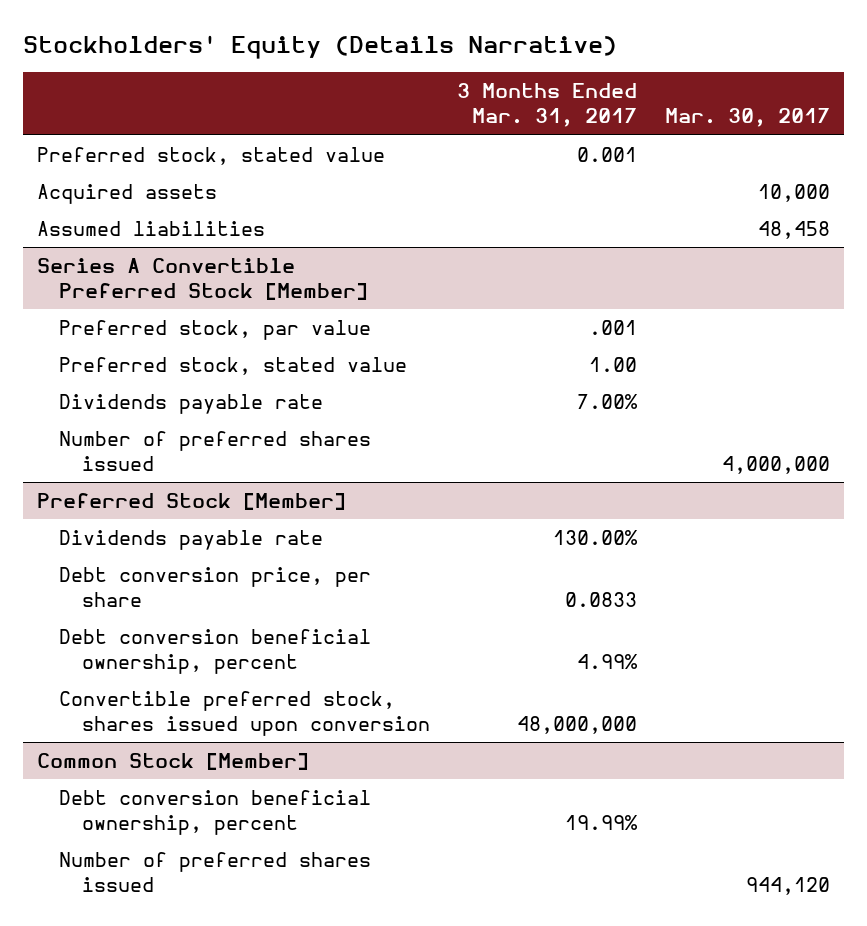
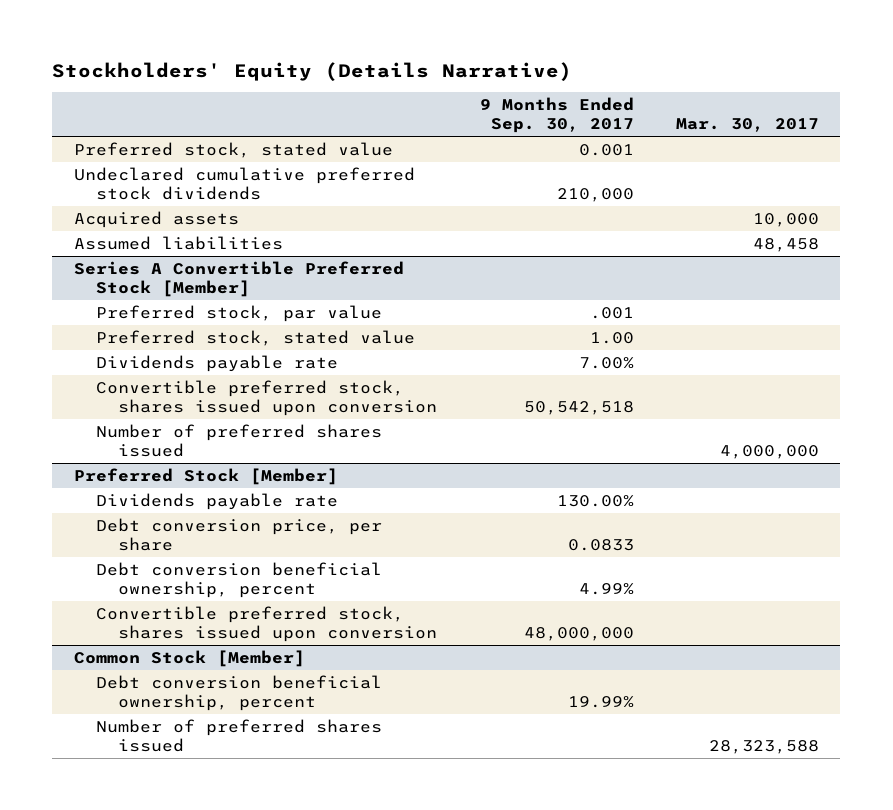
- | 3 Months Ended Mar. 31, 2017 | Mar. 30, 2017
+ | 9 Months Ended Sep. 30, 2017 | Mar. 30, 2017
+ Undeclared cumulative preferred stock dividends | 210,000 |
@ Series A Convertible Preferred Stock [Member]
+ Convertible preferred stock, shares issued upon conversion | 50,542,518 |
@ Common Stock [Member]
- Number of preferred shares issued | | 944,120
+ Number of preferred shares issued | | 28,323,588

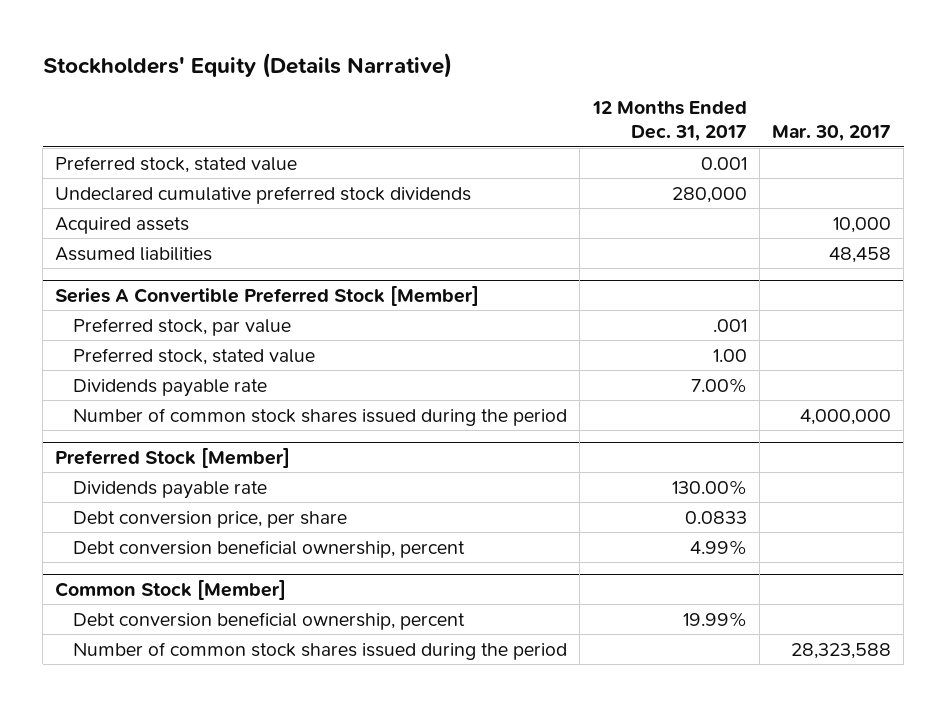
- | 9 Months Ended Sep. 30, 2017 | Mar. 30, 2017
+ | 12 Months Ended Dec. 31, 2017 | Mar. 30, 2017
@ Series A Convertible Preferred Stock [Member]
- Convertible preferred stock, shares issued upon conversion | 50,542,518 |
- Number of preferred shares issued | | 4,000,000
+ Number of common stock shares issued during the period | | 4,000,000
@ Preferred Stock [Member]
- Convertible preferred stock, shares issued upon conversion | 48,000,000 |
@ Common Stock [Member]
- Number of preferred shares issued | | 28,323,588
+ Number of common stock shares issued during the period | | 28,323,588

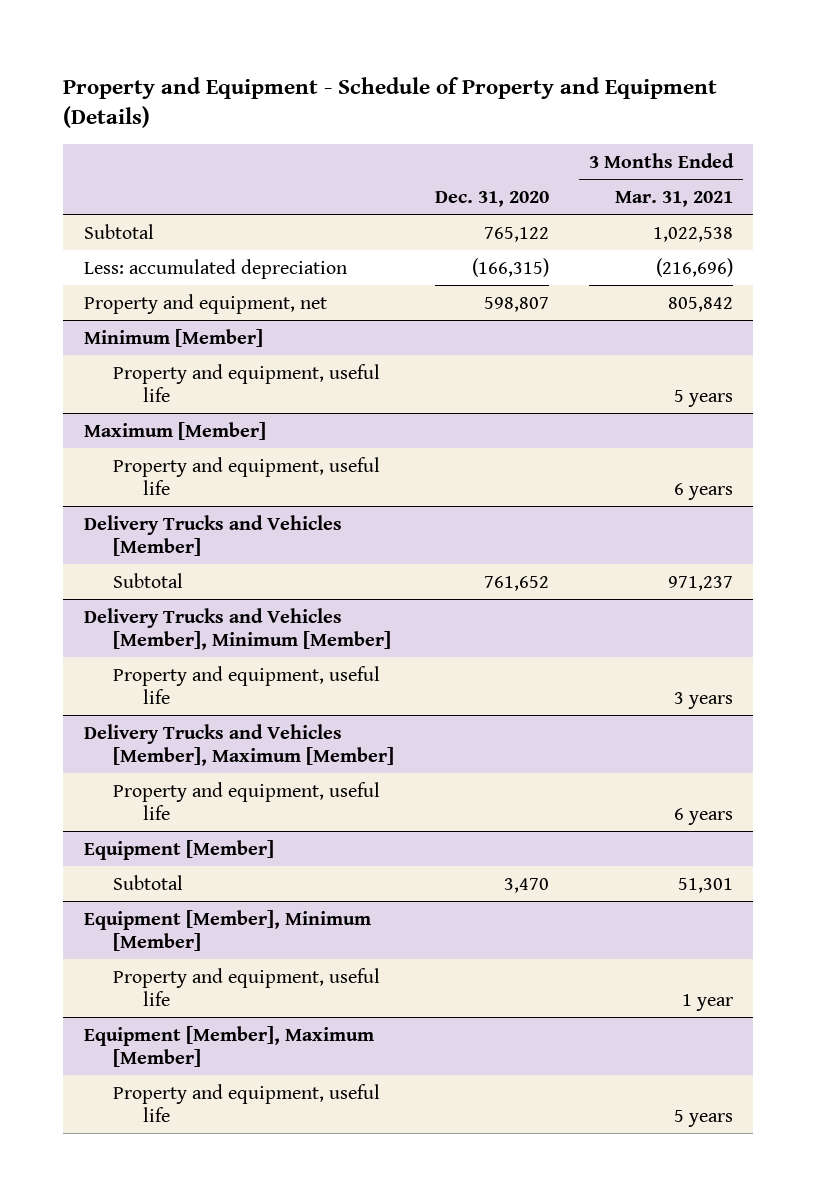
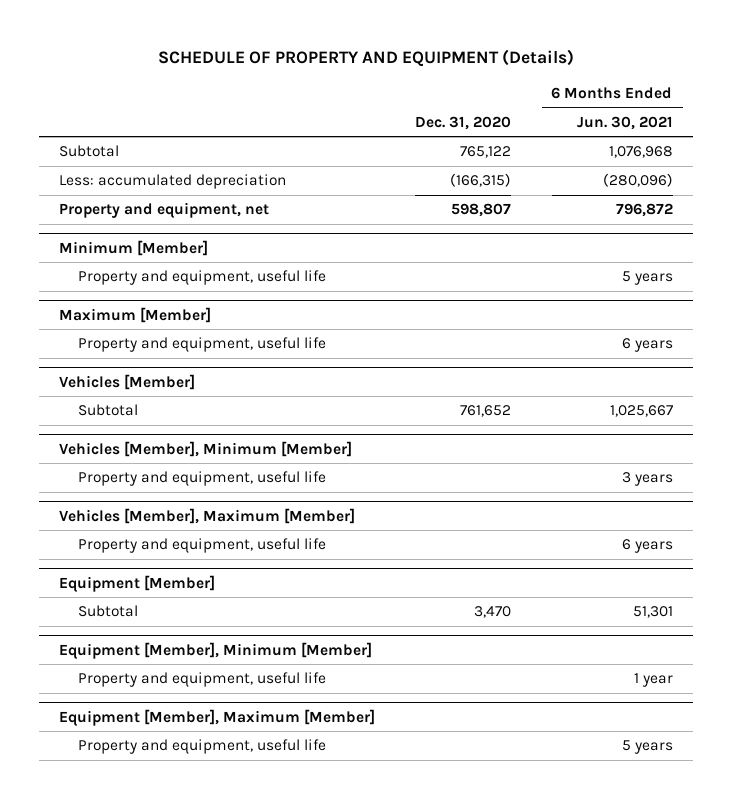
- Property and Equipment - Schedule of Property and Equipment (Details)
+ SCHEDULE OF PROPERTY AND EQUIPMENT (Details)
- | Dec. 31, 2020 | 3 Months Ended Mar. 31, 2021
+ | Dec. 31, 2020 | 6 Months Ended Jun. 30, 2021
- Delivery Trucks and Vehicles [Member]
+ Vehicles [Member]
- Delivery Trucks and Vehicles [Member], Minimum [Member]
+ Vehicles [Member], Minimum [Member]
- Delivery Trucks and Vehicles [Member], Maximum [Member]
+ Vehicles [Member], Maximum [Member]

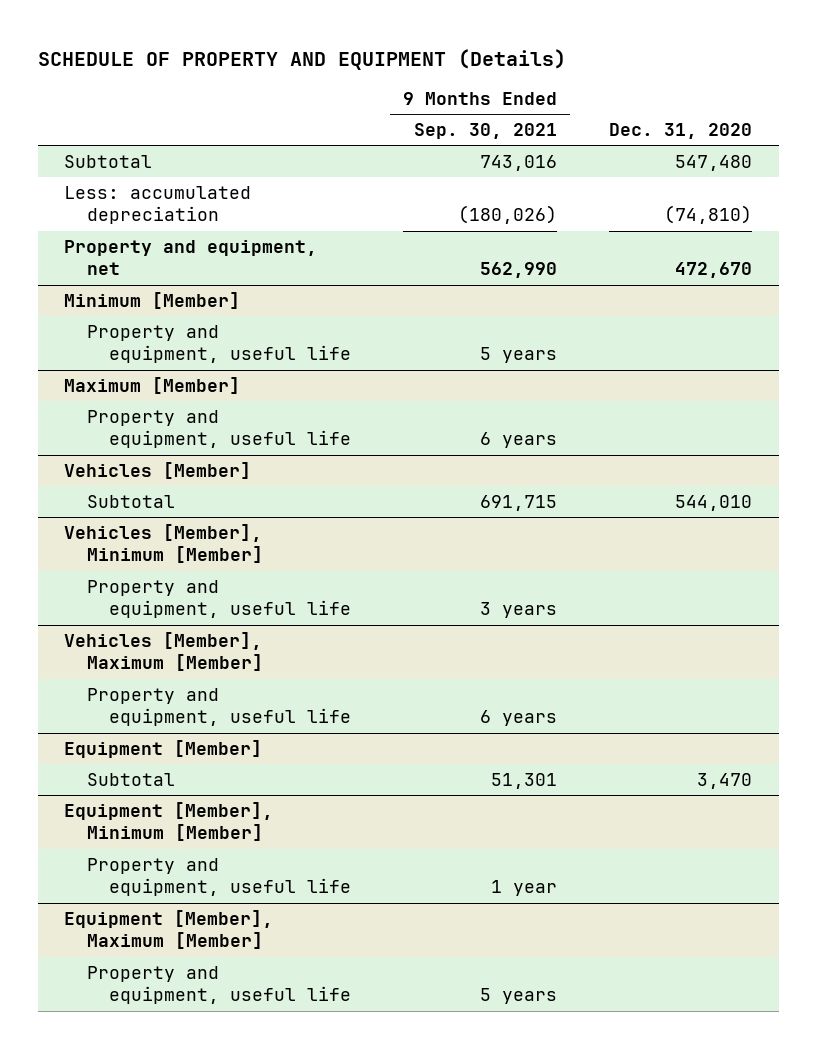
- | Dec. 31, 2020 | 6 Months Ended Jun. 30, 2021
+ | 9 Months Ended Sep. 30, 2021 | Dec. 31, 2020
- Subtotal | 765,122 | 1,076,968
- Less: accumulated depreciation | (166,315) | (280,096)
- Property and equipment, net | 598,807 | 796,872
+ Subtotal | 743,016 | 547,480
+ Less: accumulated depreciation | (180,026) | (74,810)
+ Property and equipment, net | 562,990 | 472,670
@ Vehicles [Member]
- Subtotal | 761,652 | 1,025,667
+ Subtotal | 691,715 | 544,010

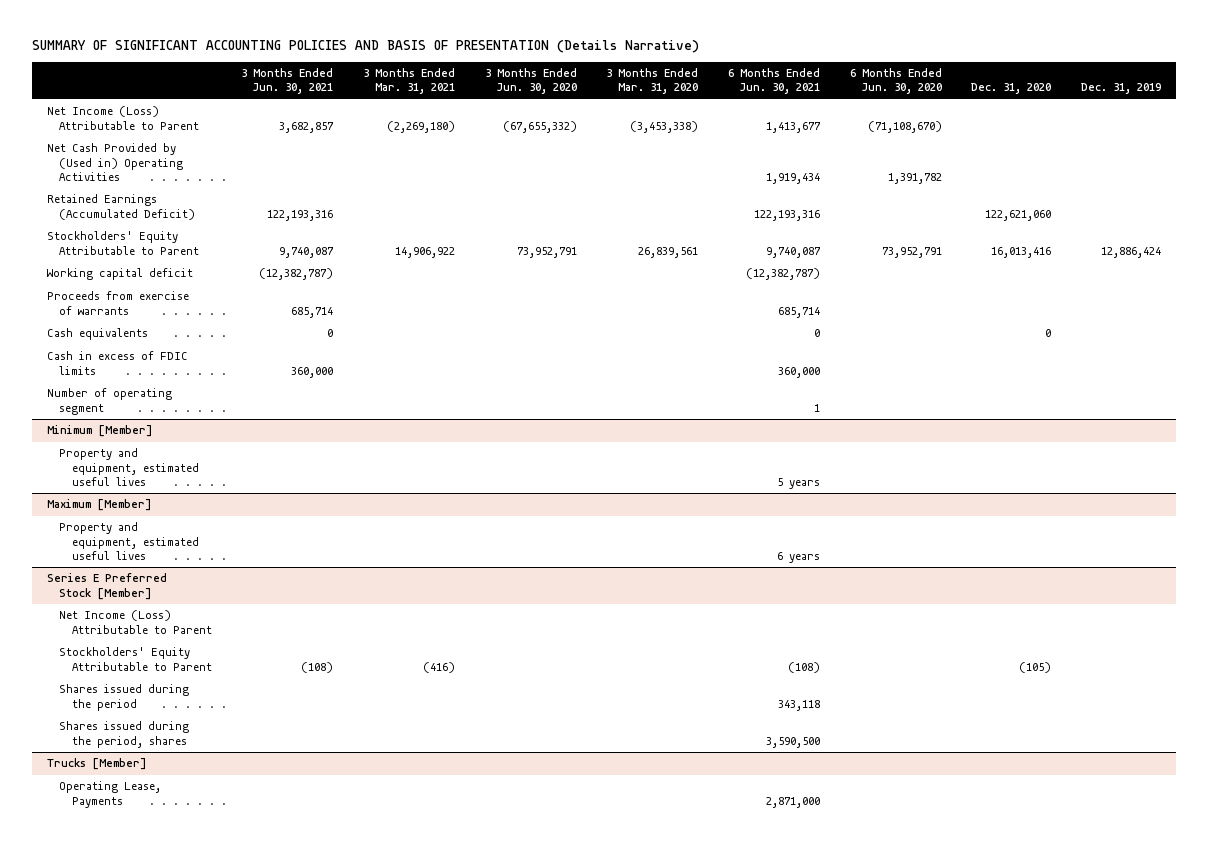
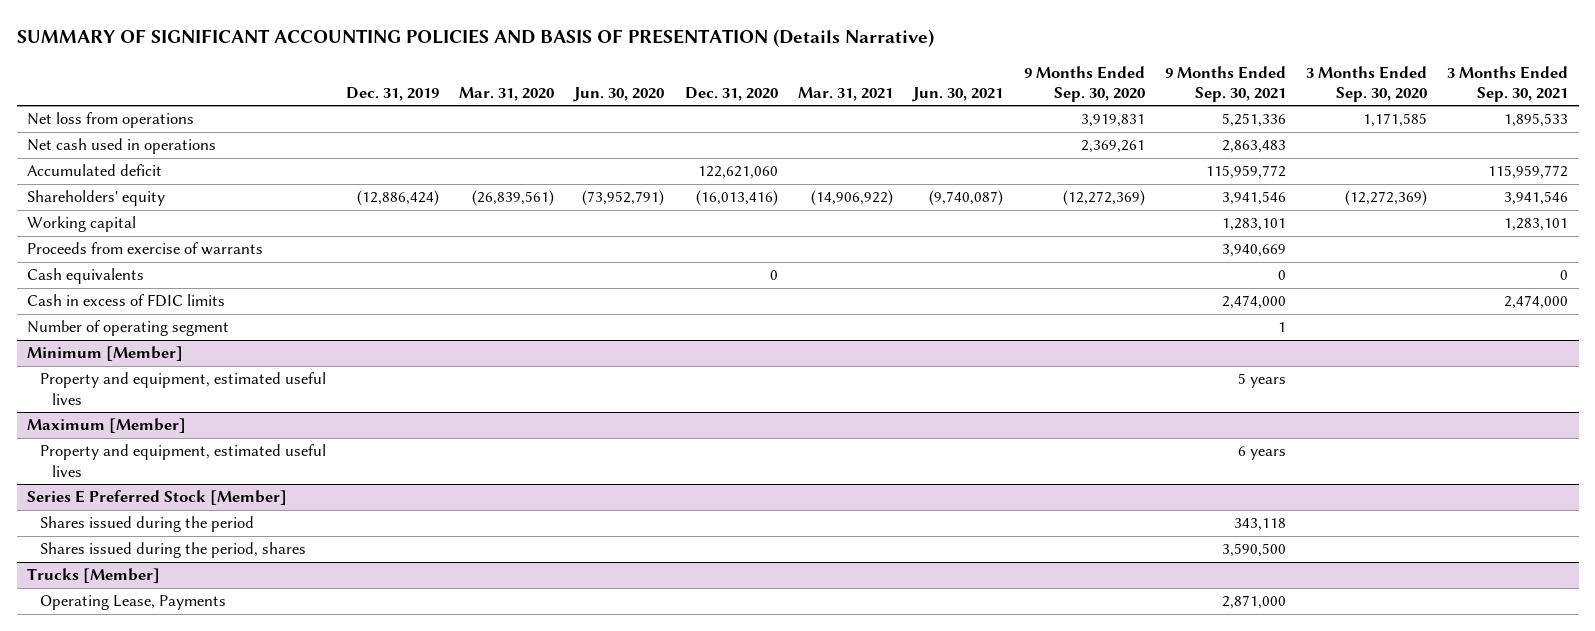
- | 3 Months Ended Jun. 30, 2021 | 3 Months Ended Mar. 31, 2021 | 3 Months Ended Jun. 30, 2020 | 3 Months Ended Mar. 31, 2020 | 6 Months Ended Jun. 30, 2021 | 6 Months Ended Jun. 30, 2020 | Dec. 31, 2020 | Dec. 31, 2019
+ | Dec. 31, 2019 | Mar. 31, 2020 | Jun. 30, 2020 | Dec. 31, 2020 | Mar. 31, 2021 | Jun. 30, 2021 | 9 Months Ended Sep. 30, 2020 | 9 Months Ended Sep. 30, 2021 | 3 Months Ended Sep. 30, 2020 | 3 Months Ended Sep. 30, 2021
- Net Income (Loss) Attributable to Parent | 3,682,857 | (2,269,180) | (67,655,332) | (3,453,338) | 1,413,677 | (71,108,670) | |
- Net Cash Provided by (Used in) Operating Activities | | | | | 1,919,434 | 1,391,782 | |
- Retained Earnings (Accumulated Deficit) | 122,193,316 | | | | 122,193,316 | | 122,621,060 |
- Stockholders' Equity Attributable to Parent | 9,740,087 | 14,906,922 | 73,952,791 | 26,839,561 | 9,740,087 | 73,952,791 | 16,013,416 | 12,886,424
- Working capital deficit | (12,382,787) | | | | (12,382,787) | | |
+ Net loss from operations | | | | | | | 3,919,831 | 5,251,336 | 1,171,585 | 1,895,533
+ Net cash used in operations | | | | | | | 2,369,261 | 2,863,483 | |
+ Accumulated deficit | | | | 122,621,060 | | | | 115,959,772 | | 115,959,772
+ Shareholders' equity | (12,886,424) | (26,839,561) | (73,952,791) | (16,013,416) | (14,906,922) | (9,740,087) | (12,272,369) | 3,941,546 | (12,272,369) | 3,941,546
+ Working capital | | | | | | | | 1,283,101 | | 1,283,101
@ Series E Preferred Stock [Member]
- Net Income (Loss) Attributable to Parent
- Stockholders' Equity Attributable to Parent | (108) | (416) | | | (108) | | (105) |

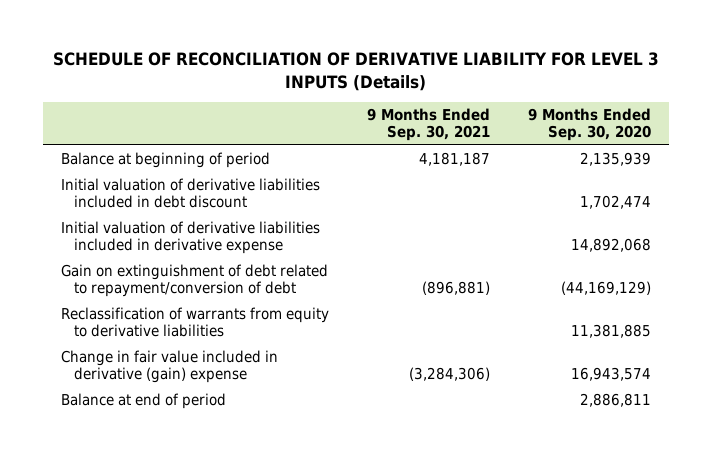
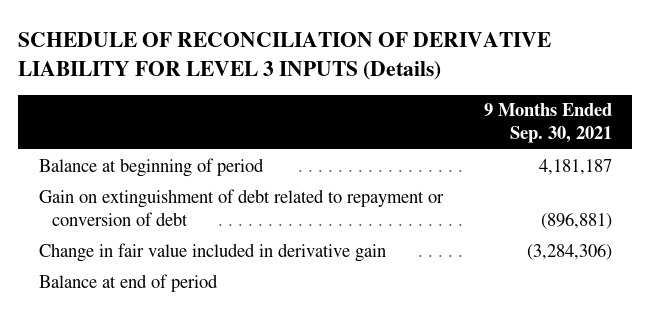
- | 9 Months Ended Sep. 30, 2021 | 9 Months Ended Sep. 30, 2020
+ | 9 Months Ended Sep. 30, 2021
- Initial valuation of derivative liabilities included in debt discount | | 1,702,474
- Initial valuation of derivative liabilities included in derivative expense | | 14,892,068
- Gain on extinguishment of debt related to repayment/conversion of debt | (896,881) | (44,169,129)
- Reclassification of warrants from equity to derivative liabilities | | 11,381,885
- Change in fair value included in derivative (gain) expense | (3,284,306) | 16,943,574
+ Gain on extinguishment of debt related to repayment or conversion of debt | (896,881)
+ Change in fair value included in derivative gain | (3,284,306)

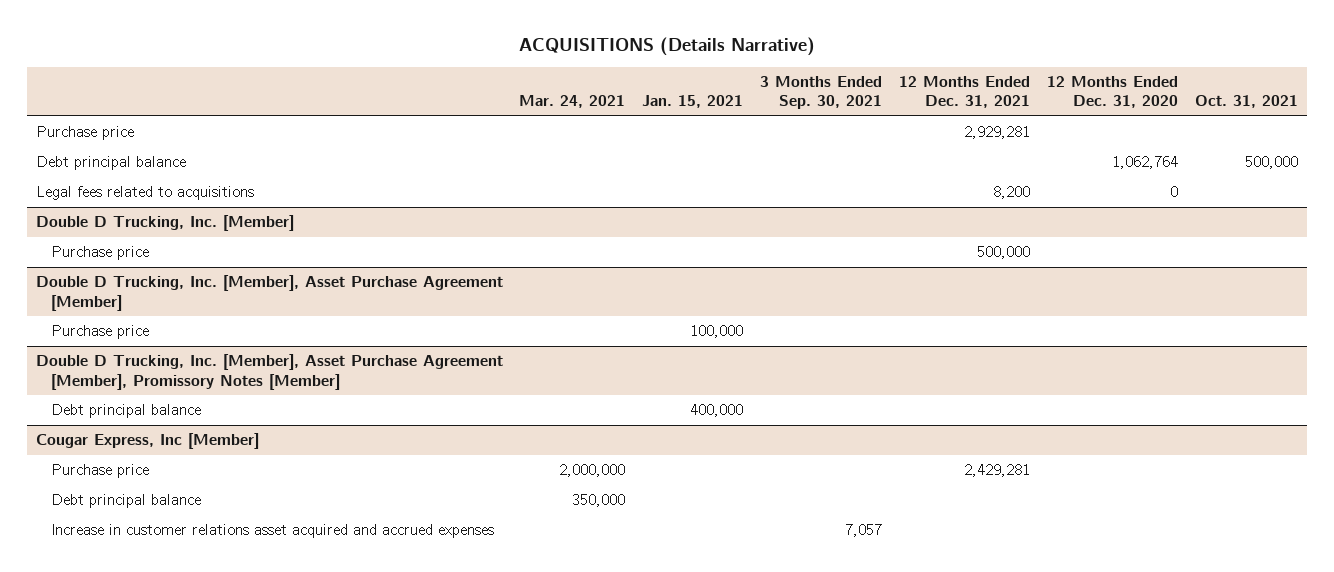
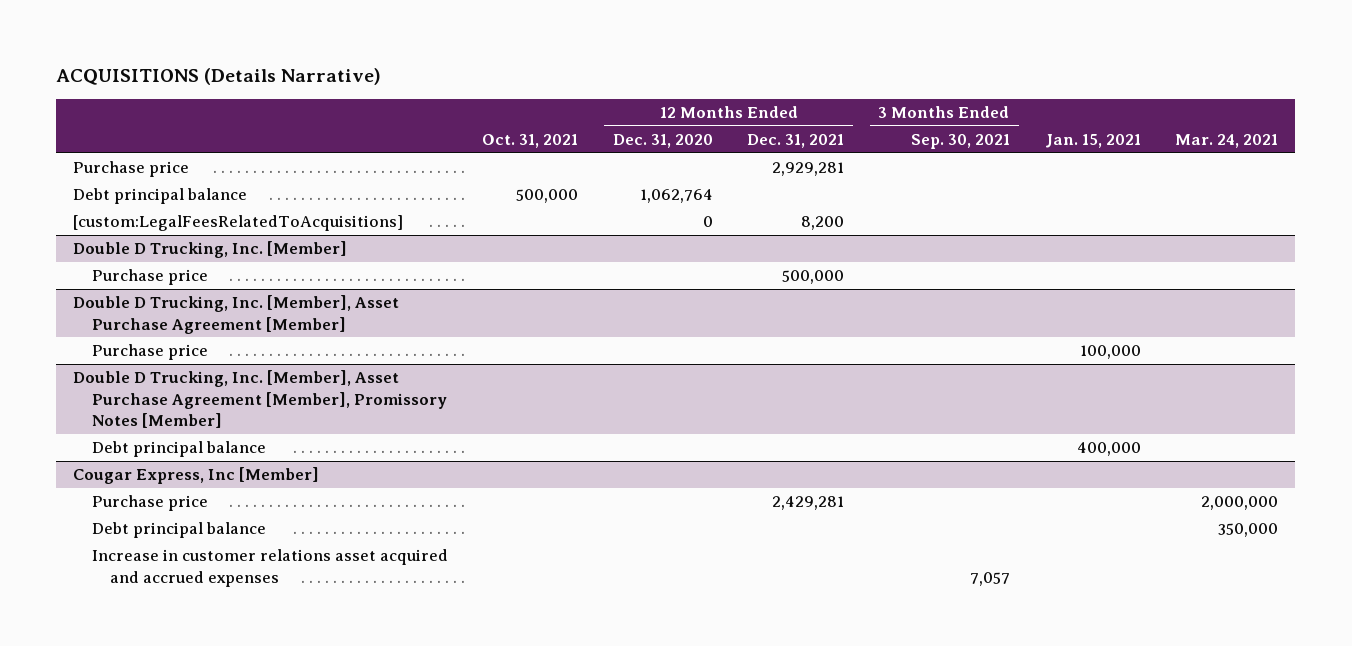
- | Mar. 24, 2021 | Jan. 15, 2021 | 3 Months Ended Sep. 30, 2021 | 12 Months Ended Dec. 31, 2021 | 12 Months Ended Dec. 31, 2020 | Oct. 31, 2021
+ | Oct. 31, 2021 | 12 Months Ended Dec. 31, 2020 | 12 Months Ended Dec. 31, 2021 | 3 Months Ended Sep. 30, 2021 | Jan. 15, 2021 | Mar. 24, 2021
- Legal fees related to acquisitions | | | | 8,200 | 0 |
+ [custom:LegalFeesRelatedToAcquisitions] | | 0 | 8,200 | | |

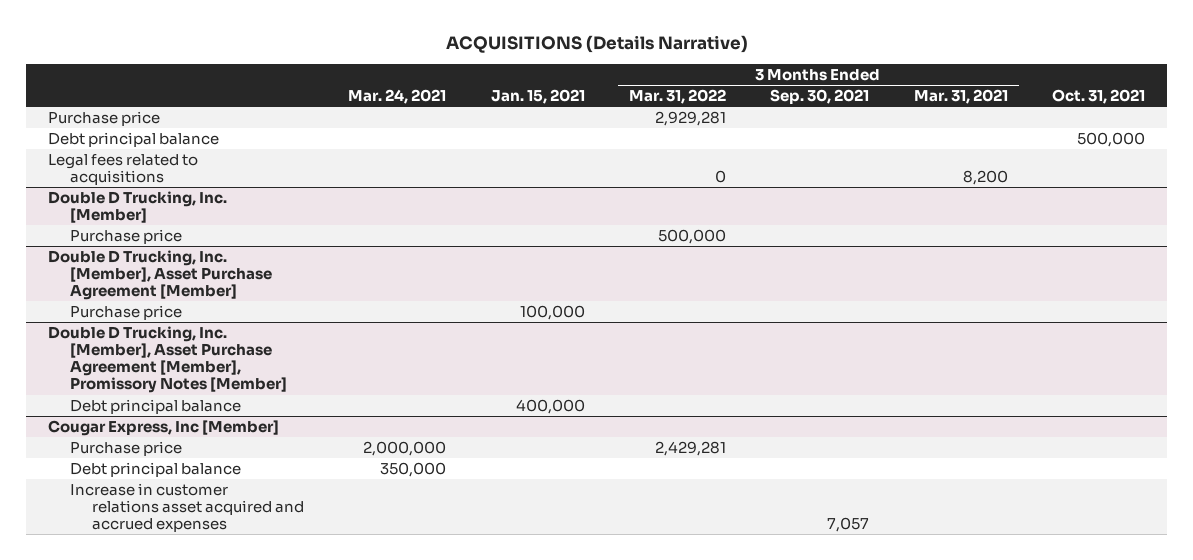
- | Oct. 31, 2021 | 12 Months Ended Dec. 31, 2020 | 12 Months Ended Dec. 31, 2021 | 3 Months Ended Sep. 30, 2021 | Jan. 15, 2021 | Mar. 24, 2021
+ | Mar. 24, 2021 | Jan. 15, 2021 | 3 Months Ended Mar. 31, 2022 | 3 Months Ended Sep. 30, 2021 | 3 Months Ended Mar. 31, 2021 | Oct. 31, 2021
- [custom:LegalFeesRelatedToAcquisitions] | | 0 | 8,200 | | |
+ Legal fees related to acquisitions | | | 0 | | 8,200 |

